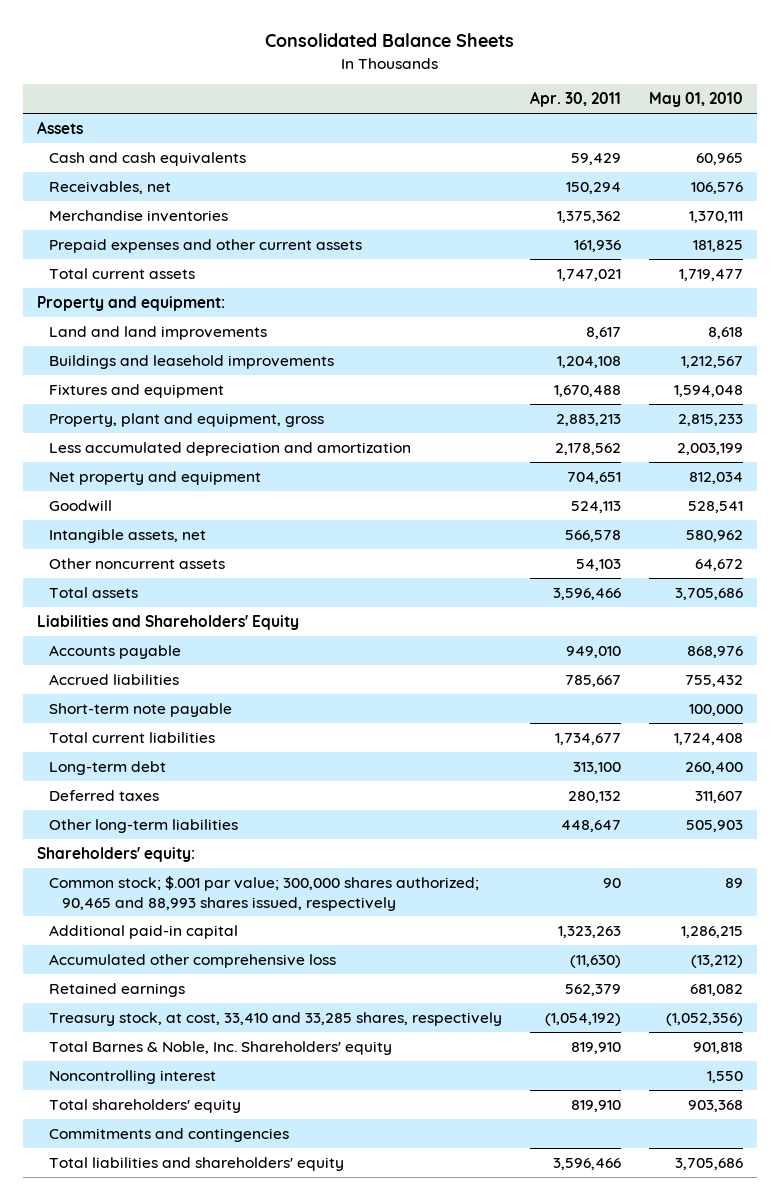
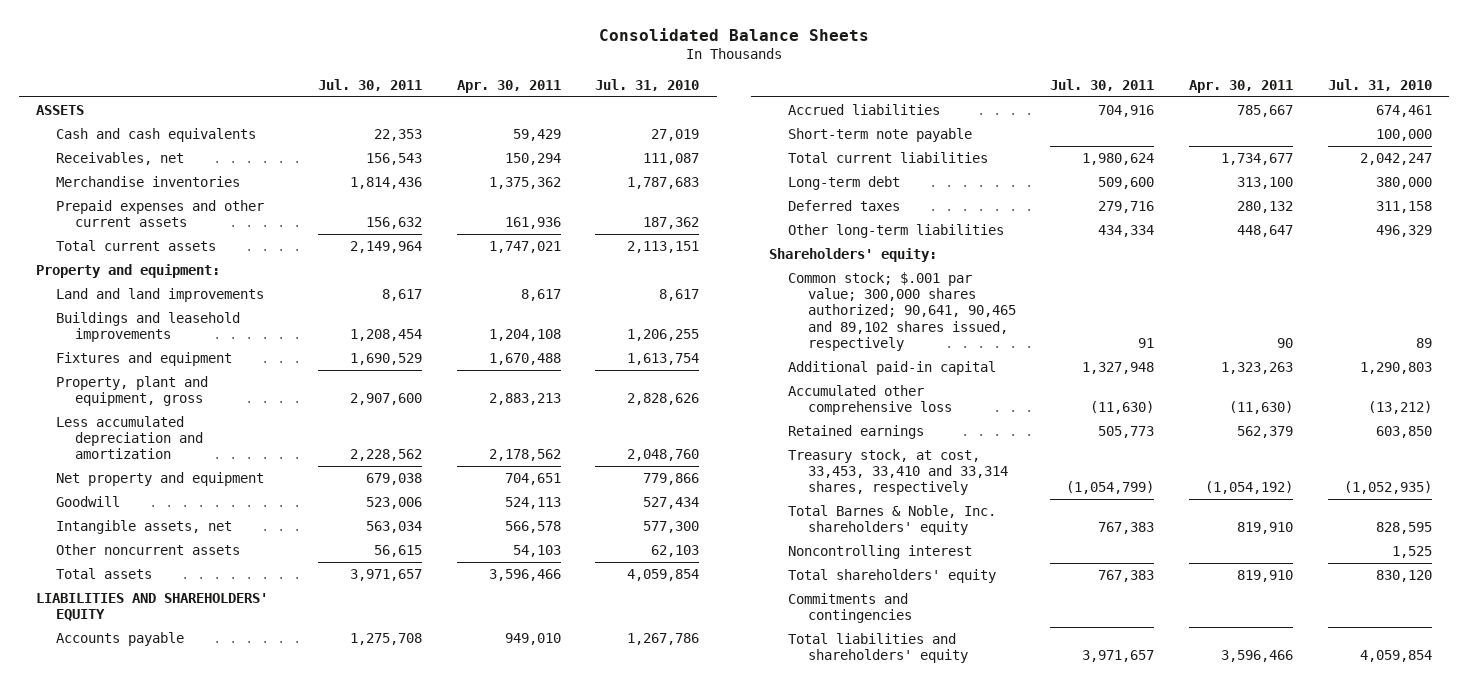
- | Apr. 30, 2011 | May 01, 2010
+ | Jul. 30, 2011 | Apr. 30, 2011 | Jul. 31, 2010
- Assets
+ ASSETS
- Liabilities and Shareholders' Equity
+ LIABILITIES AND SHAREHOLDERS' EQUITY
- Common stock; $.001 par value; 300,000 shares authorized; 90,465 and 88,993 shares issued, respectively | 90 | 89
+ Common stock; $.001 par value; 300,000 shares authorized; 90,641, 90,465 and 89,102 shares issued, respectively | 91 | 90 | 89
- Treasury stock, at cost, 33,410 and 33,285 shares, respectively | (1,054,192) | (1,052,356)
- Total Barnes & Noble, Inc. Shareholders' equity | 819,910 | 901,818
+ Treasury stock, at cost, 33,453, 33,410 and 33,314 shares, respectively | (1,054,799) | (1,054,192) | (1,052,935)
+ Total Barnes & Noble, Inc. shareholders' equity | 767,383 | 819,910 | 828,595

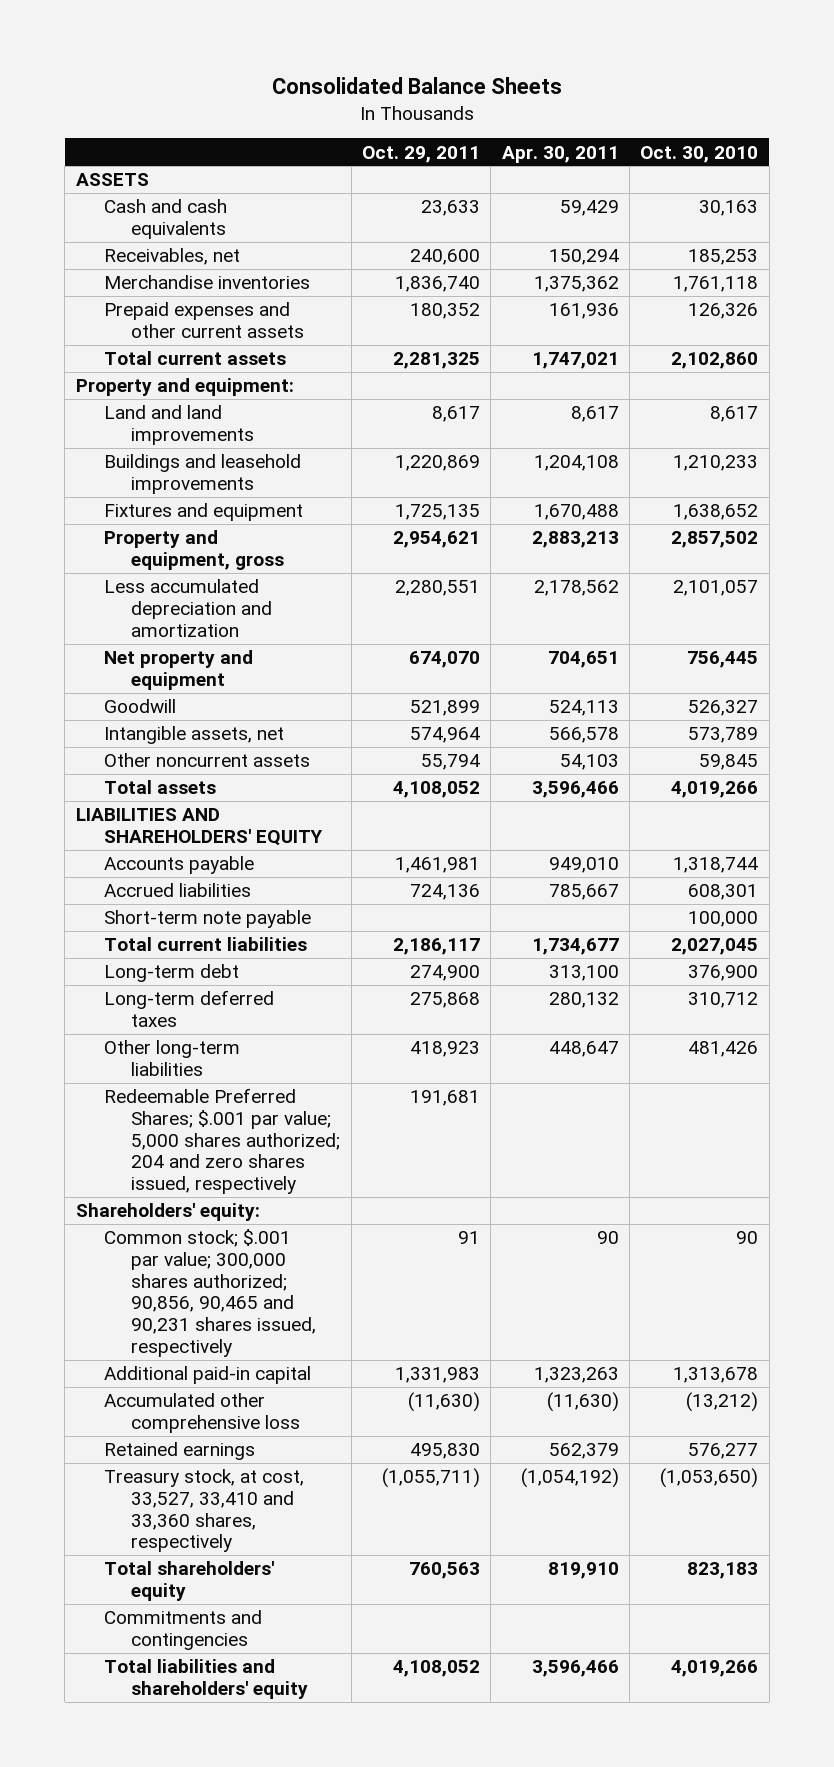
- | Jul. 30, 2011 | Apr. 30, 2011 | Jul. 31, 2010
+ | Oct. 29, 2011 | Apr. 30, 2011 | Oct. 30, 2010
- Property, plant and equipment, gross | 2,907,600 | 2,883,213 | 2,828,626
+ Property and equipment, gross | 2,954,621 | 2,883,213 | 2,857,502
- Deferred taxes | 279,716 | 280,132 | 311,158
+ Long-term deferred taxes | 275,868 | 280,132 | 310,712
+ Redeemable Preferred Shares; $.001 par value; 5,000 shares authorized; 204 and zero shares issued, respectively | 191,681 | |
- Common stock; $.001 par value; 300,000 shares authorized; 90,641, 90,465 and 89,102 shares issued, respectively | 91 | 90 | 89
+ Common stock; $.001 par value; 300,000 shares authorized; 90,856, 90,465 and 90,231 shares issued, respectively | 91 | 90 | 90
- Treasury stock, at cost, 33,453, 33,410 and 33,314 shares, respectively | (1,054,799) | (1,054,192) | (1,052,935)
- Total Barnes & Noble, Inc. shareholders' equity | 767,383 | 819,910 | 828,595
- Noncontrolling interest | | | 1,525
+ Treasury stock, at cost, 33,527, 33,410 and 33,360 shares, respectively | (1,055,711) | (1,054,192) | (1,053,650)

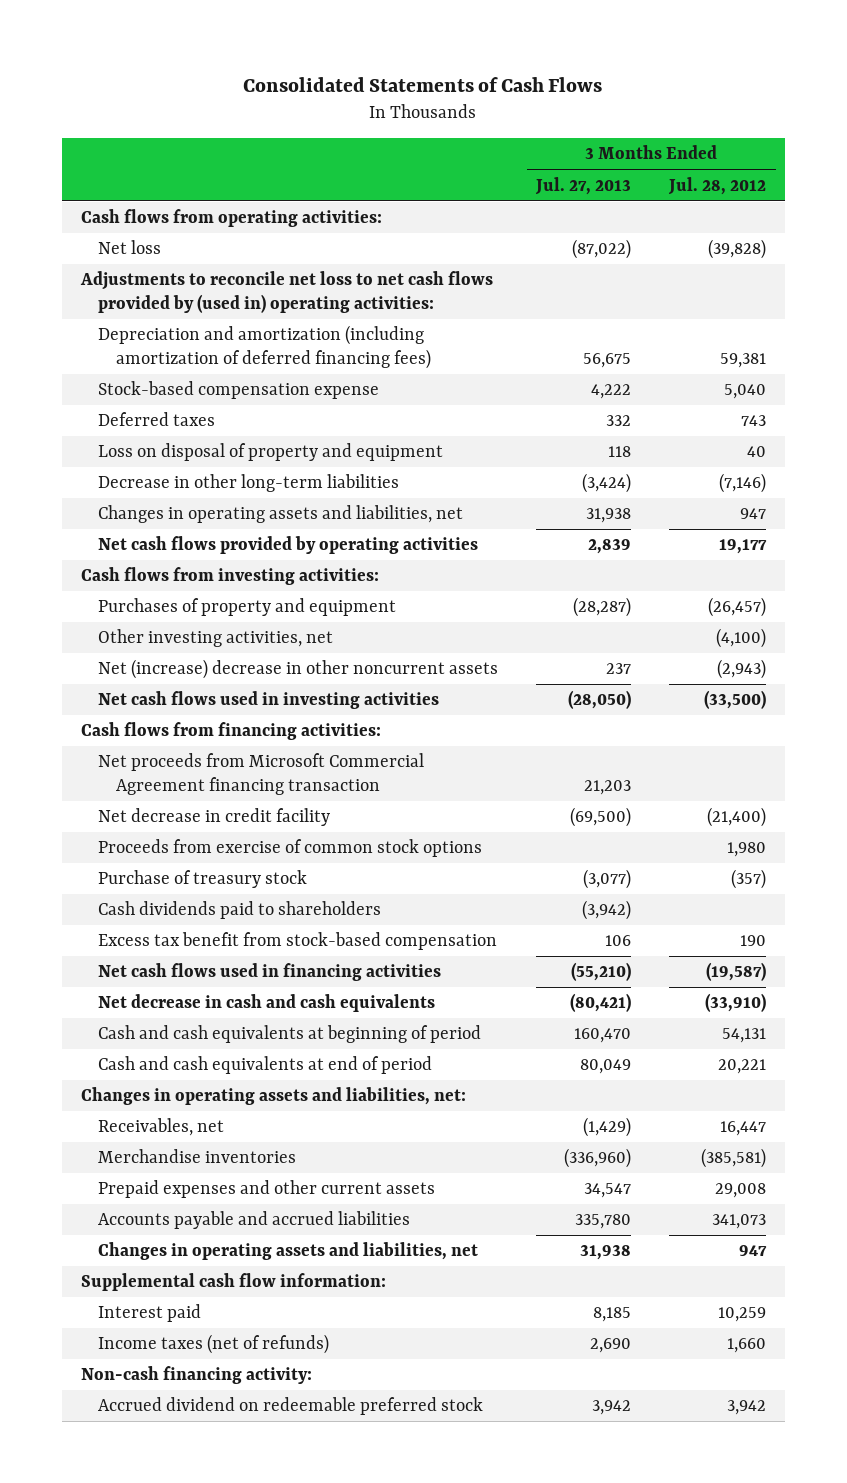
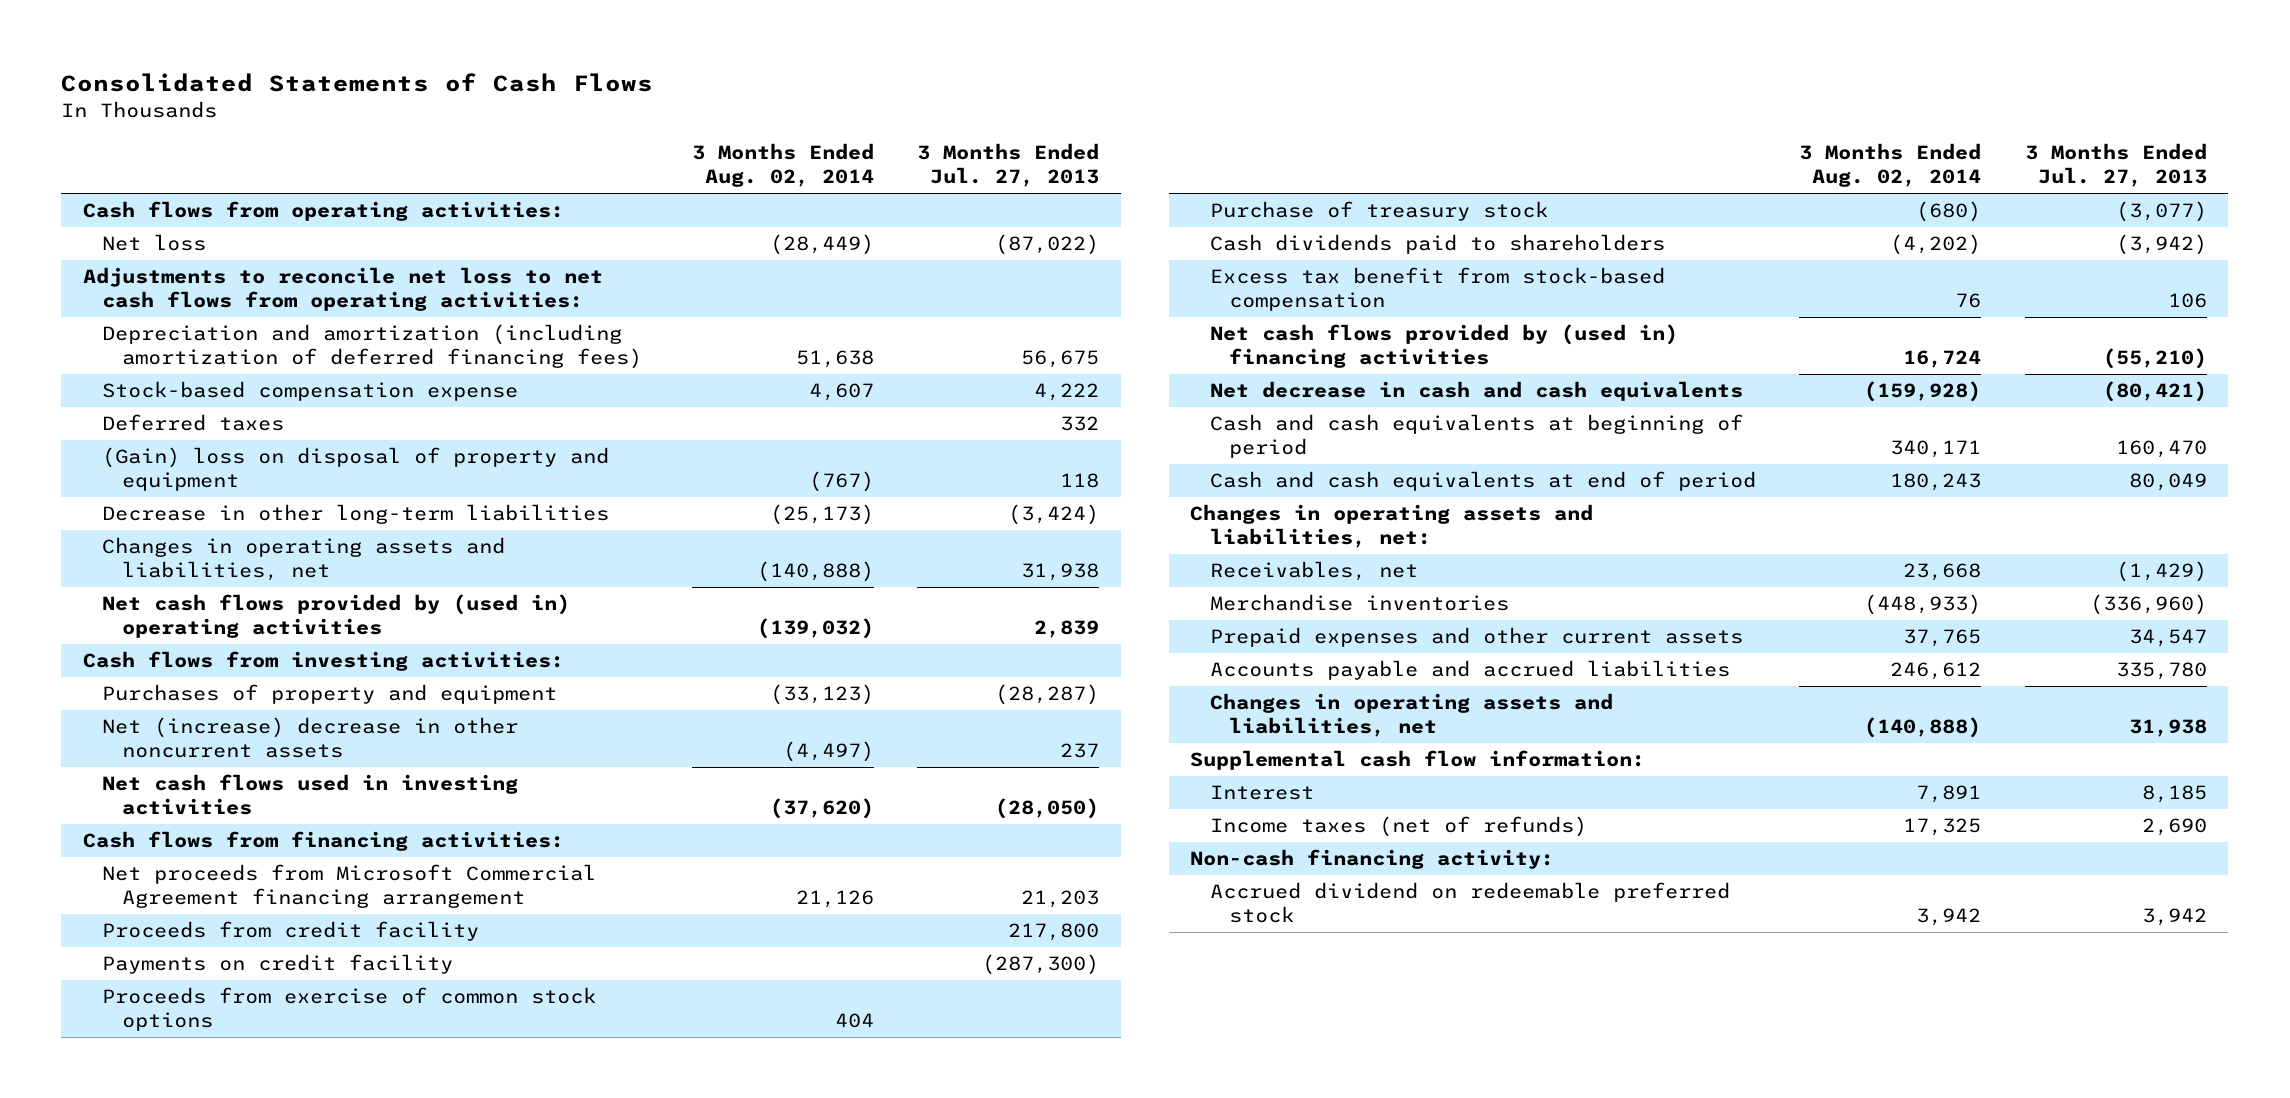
- | 3 Months Ended Jul. 27, 2013 | 3 Months Ended Jul. 28, 2012
+ | 3 Months Ended Aug. 02, 2014 | 3 Months Ended Jul. 27, 2013
- Adjustments to reconcile net loss to net cash flows provided by (used in) operating activities:
+ Adjustments to reconcile net loss to net cash flows from operating activities:
- Loss on disposal of property and equipment | 118 | 40
+ (Gain) loss on disposal of property and equipment | (767) | 118
- Net cash flows provided by operating activities | 2,839 | 19,177
+ Net cash flows provided by (used in) operating activities | (139,032) | 2,839
- Other investing activities, net | | (4,100)
- Net proceeds from Microsoft Commercial Agreement financing transaction | 21,203 |
- Net decrease in credit facility | (69,500) | (21,400)
+ Net proceeds from Microsoft Commercial Agreement financing arrangement | 21,126 | 21,203
+ Proceeds from credit facility | | 217,800
+ Payments on credit facility | | (287,300)
- Net cash flows used in financing activities | (55,210) | (19,587)
+ Net cash flows provided by (used in) financing activities | 16,724 | (55,210)
- Interest paid | 8,185 | 10,259
+ Interest | 7,891 | 8,185

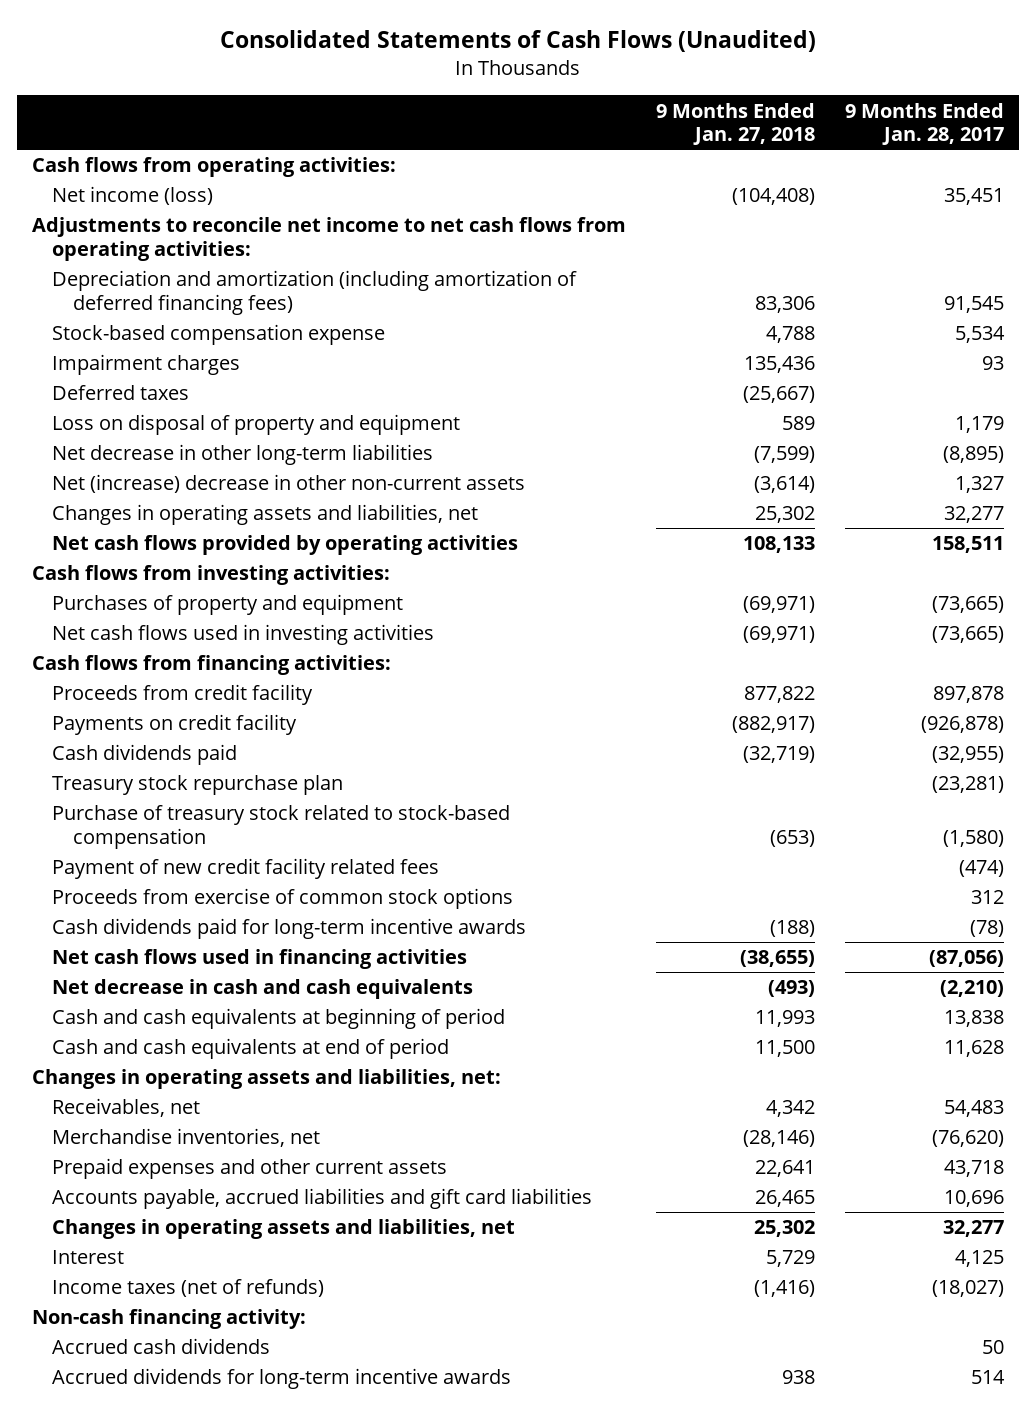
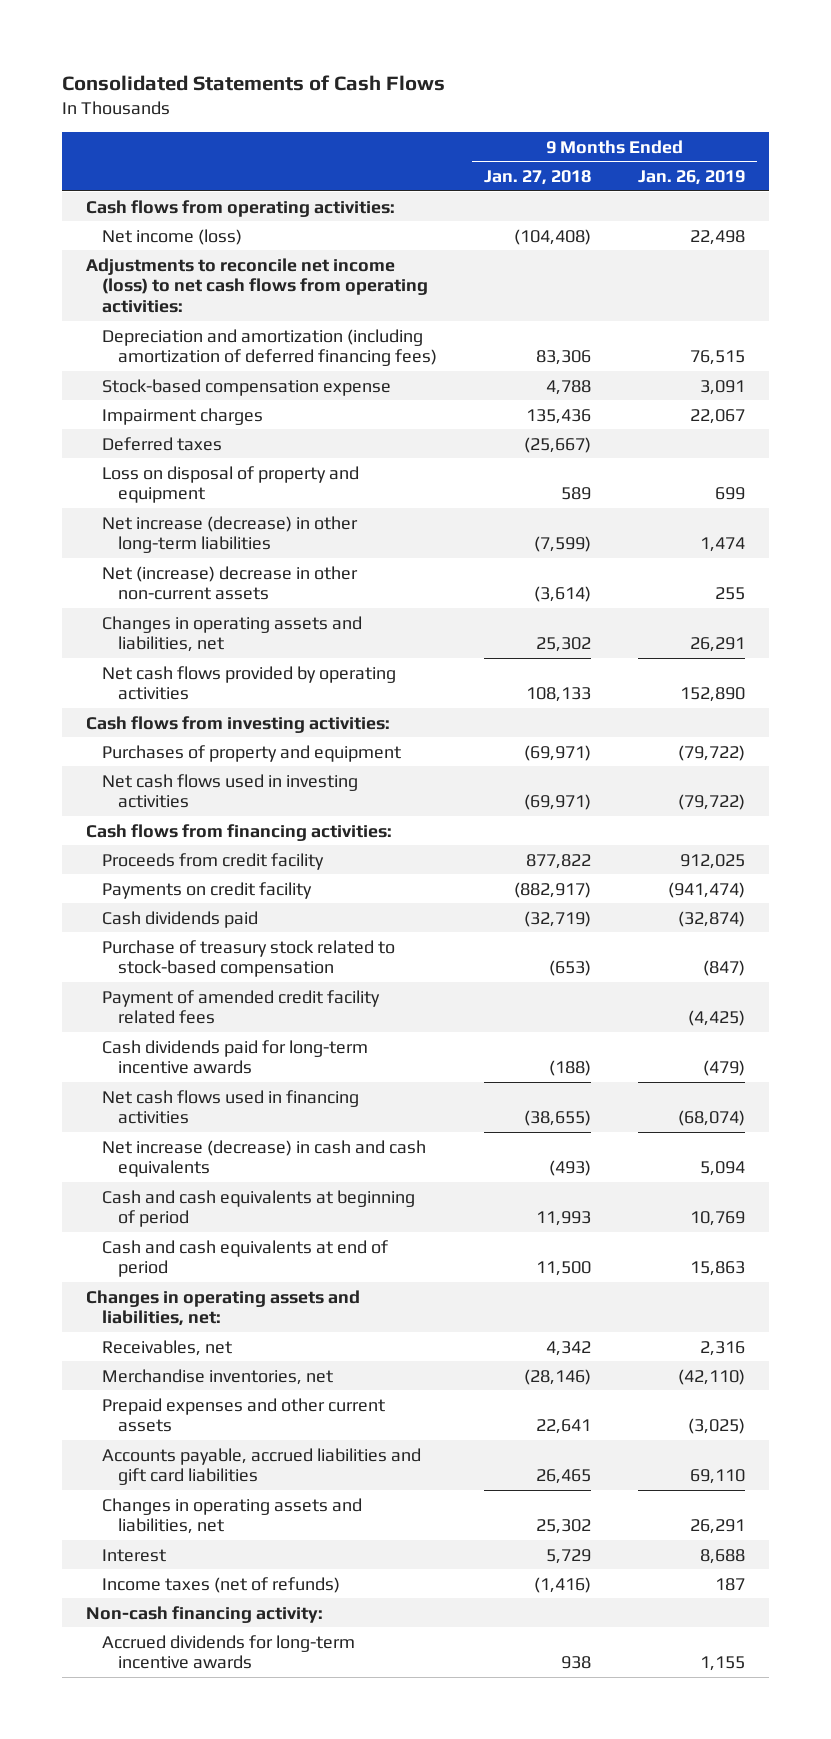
- Consolidated Statements of Cash Flows (Unaudited)
+ Consolidated Statements of Cash Flows
- | 9 Months Ended Jan. 27, 2018 | 9 Months Ended Jan. 28, 2017
+ | 9 Months Ended Jan. 27, 2018 | 9 Months Ended Jan. 26, 2019
- Adjustments to reconcile net income to net cash flows from operating activities:
+ Adjustments to reconcile net income (loss) to net cash flows from operating activities:
- Net decrease in other long-term liabilities | (7,599) | (8,895)
+ Net increase (decrease) in other long-term liabilities | (7,599) | 1,474
- Treasury stock repurchase plan | | (23,281)
- Payment of new credit facility related fees | | (474)
- Proceeds from exercise of common stock options | | 312
+ Payment of amended credit facility related fees | | (4,425)
- Net decrease in cash and cash equivalents | (493) | (2,210)
+ Net increase (decrease) in cash and cash equivalents | (493) | 5,094
- Accrued cash dividends | | 50

